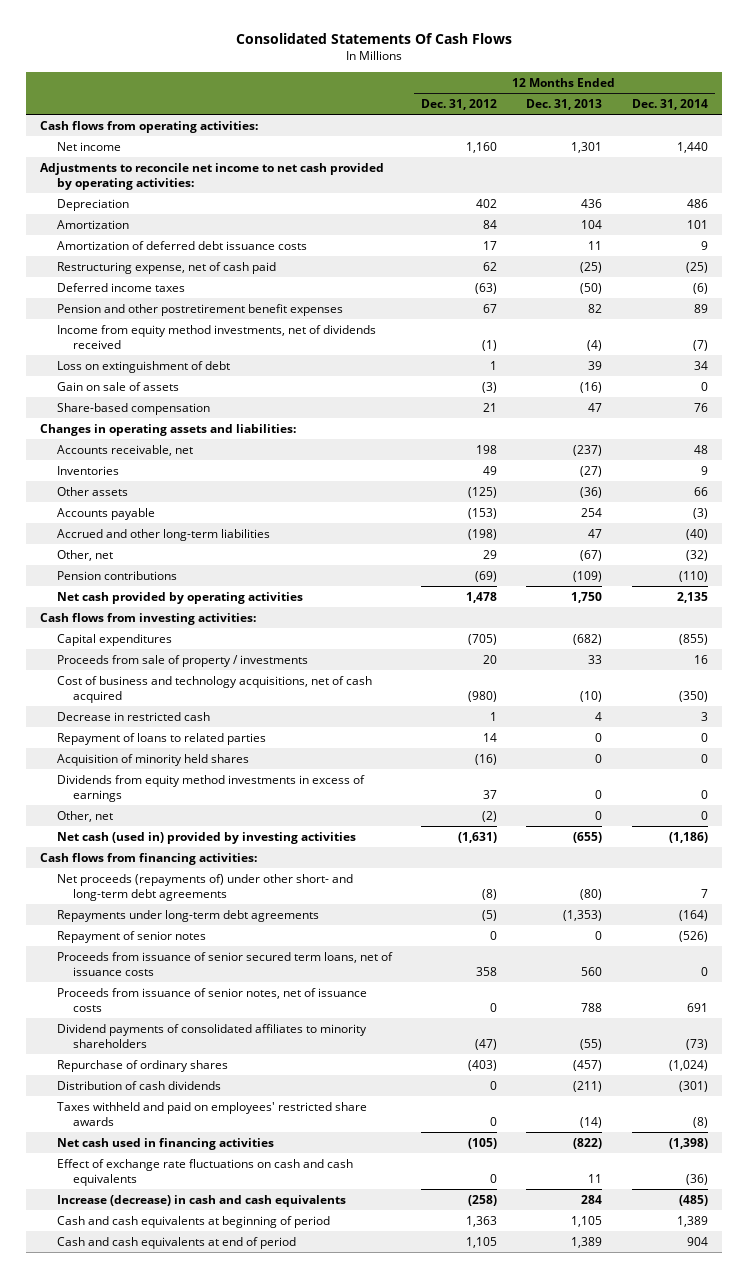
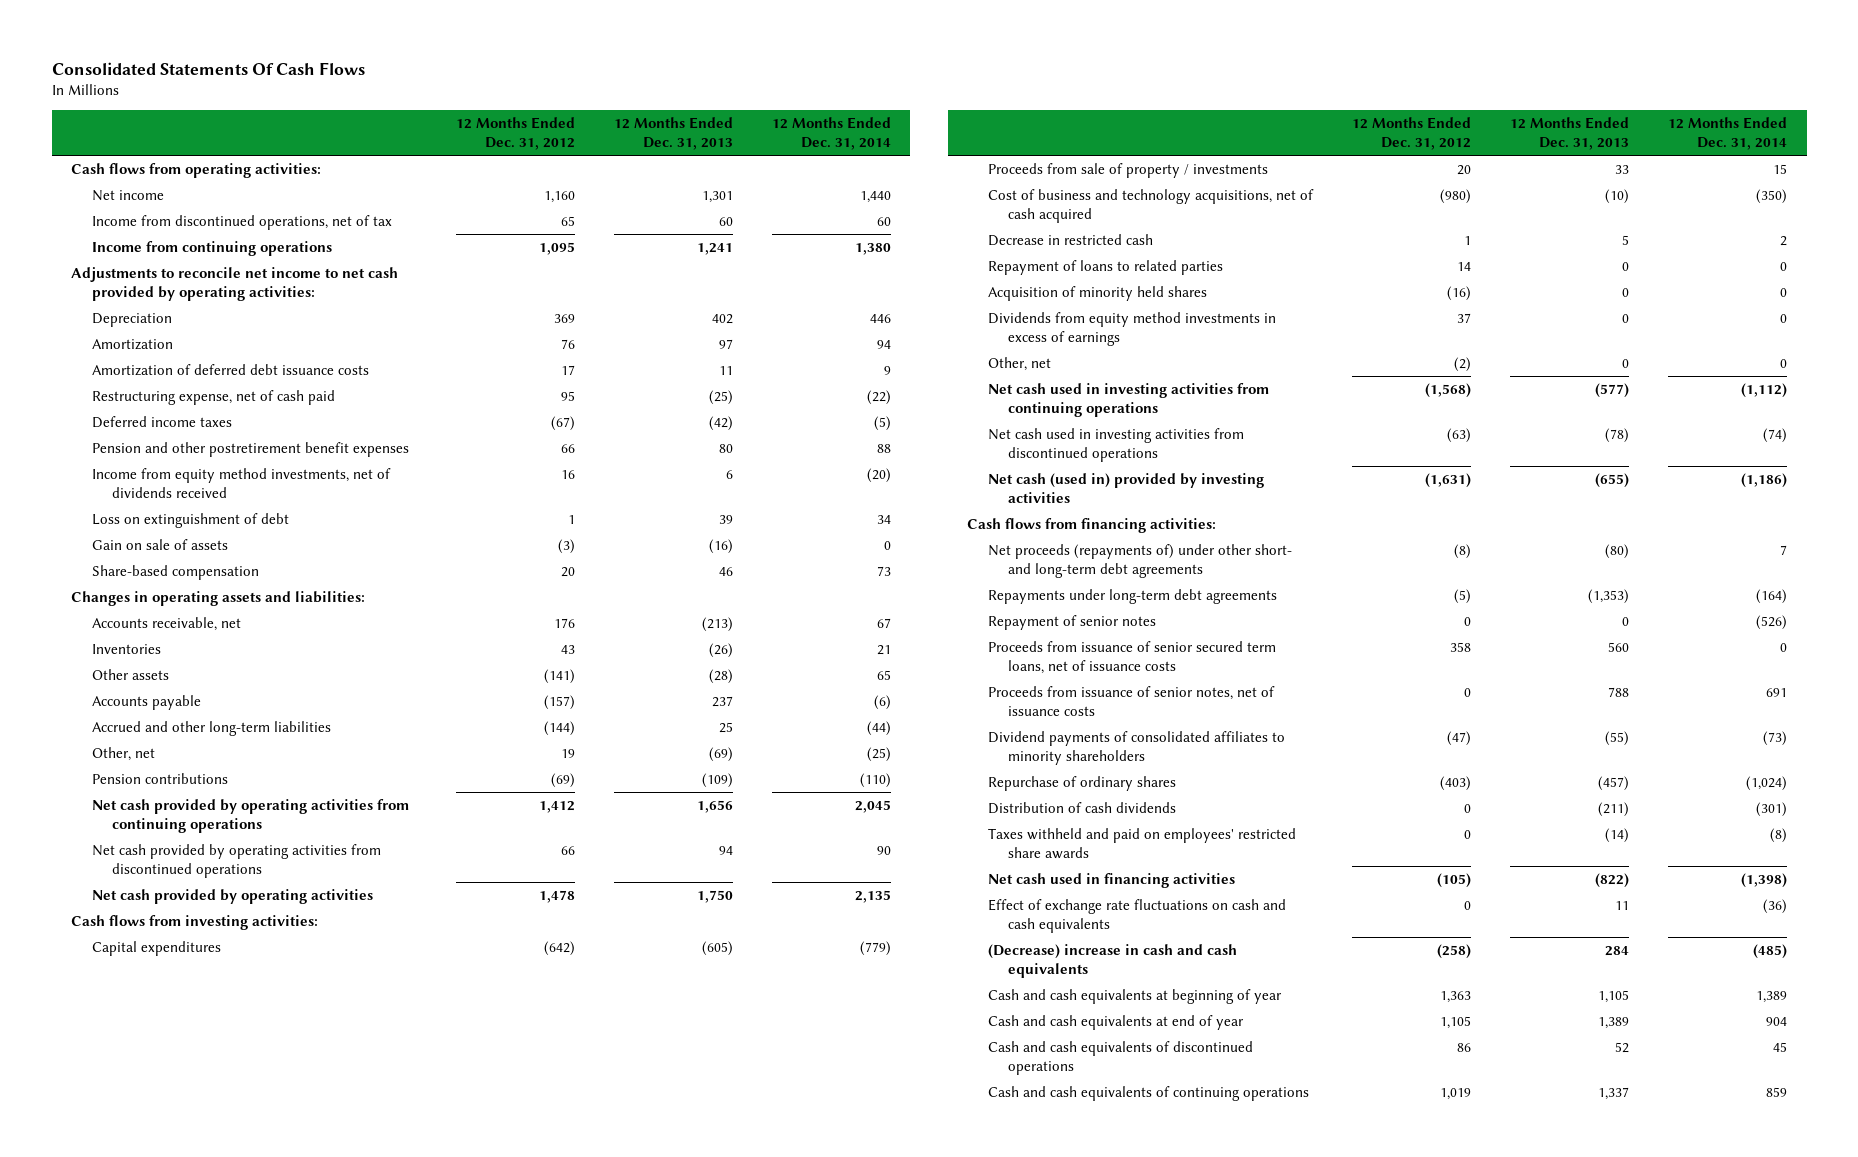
+ Income from discontinued operations, net of tax | 65 | 60 | 60
+ Income from continuing operations | 1,095 | 1,241 | 1,380
- Depreciation | 402 | 436 | 486
- Amortization | 84 | 104 | 101
+ Depreciation | 369 | 402 | 446
+ Amortization | 76 | 97 | 94
- Restructuring expense, net of cash paid | 62 | (25) | (25)
- Deferred income taxes | (63) | (50) | (6)
- Pension and other postretirement benefit expenses | 67 | 82 | 89
- Income from equity method investments, net of dividends received | (1) | (4) | (7)
+ Restructuring expense, net of cash paid | 95 | (25) | (22)
+ Deferred income taxes | (67) | (42) | (5)
+ Pension and other postretirement benefit expenses | 66 | 80 | 88
+ Income from equity method investments, net of dividends received | 16 | 6 | (20)
- Share-based compensation | 21 | 47 | 76
+ Share-based compensation | 20 | 46 | 73
- Accounts receivable, net | 198 | (237) | 48
- Inventories | 49 | (27) | 9
- Other assets | (125) | (36) | 66
- Accounts payable | (153) | 254 | (3)
- Accrued and other long-term liabilities | (198) | 47 | (40)
- Other, net | 29 | (67) | (32)
+ Accounts receivable, net | 176 | (213) | 67
+ Inventories | 43 | (26) | 21
+ Other assets | (141) | (28) | 65
+ Accounts payable | (157) | 237 | (6)
+ Accrued and other long-term liabilities | (144) | 25 | (44)
+ Other, net | 19 | (69) | (25)
+ Net cash provided by operating activities from continuing operations | 1,412 | 1,656 | 2,045
+ Net cash provided by operating activities from discontinued operations | 66 | 94 | 90
- Capital expenditures | (705) | (682) | (855)
- Proceeds from sale of property / investments | 20 | 33 | 16
+ Capital expenditures | (642) | (605) | (779)
+ Proceeds from sale of property / investments | 20 | 33 | 15
- Decrease in restricted cash | 1 | 4 | 3
+ Decrease in restricted cash | 1 | 5 | 2
+ Net cash used in investing activities from continuing operations | (1,568) | (577) | (1,112)
+ Net cash used in investing activities from discontinued operations | (63) | (78) | (74)
- Increase (decrease) in cash and cash equivalents | (258) | 284 | (485)
- Cash and cash equivalents at beginning of period | 1,363 | 1,105 | 1,389
- Cash and cash equivalents at end of period | 1,105 | 1,389 | 904
+ (Decrease) increase in cash and cash equivalents | (258) | 284 | (485)
+ Cash and cash equivalents at beginning of year | 1,363 | 1,105 | 1,389
+ Cash and cash equivalents at end of year | 1,105 | 1,389 | 904
+ Cash and cash equivalents of discontinued operations | 86 | 52 | 45
+ Cash and cash equivalents of continuing operations | 1,019 | 1,337 | 859

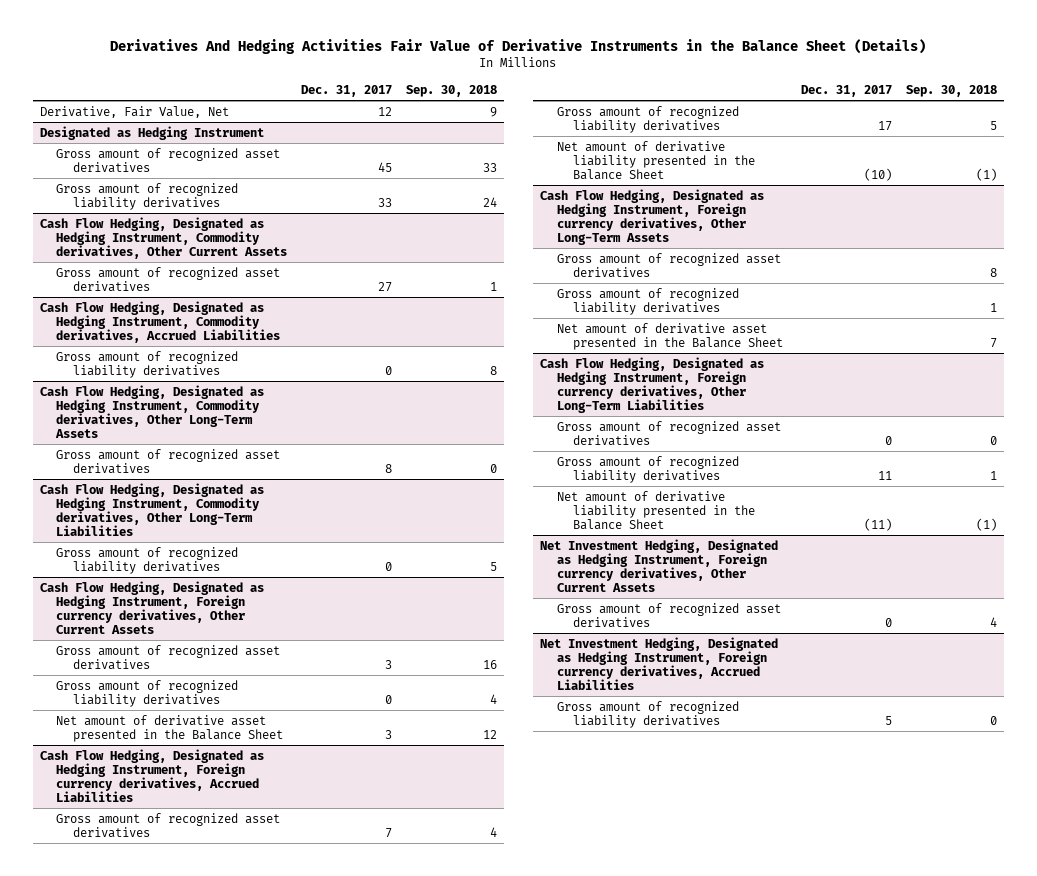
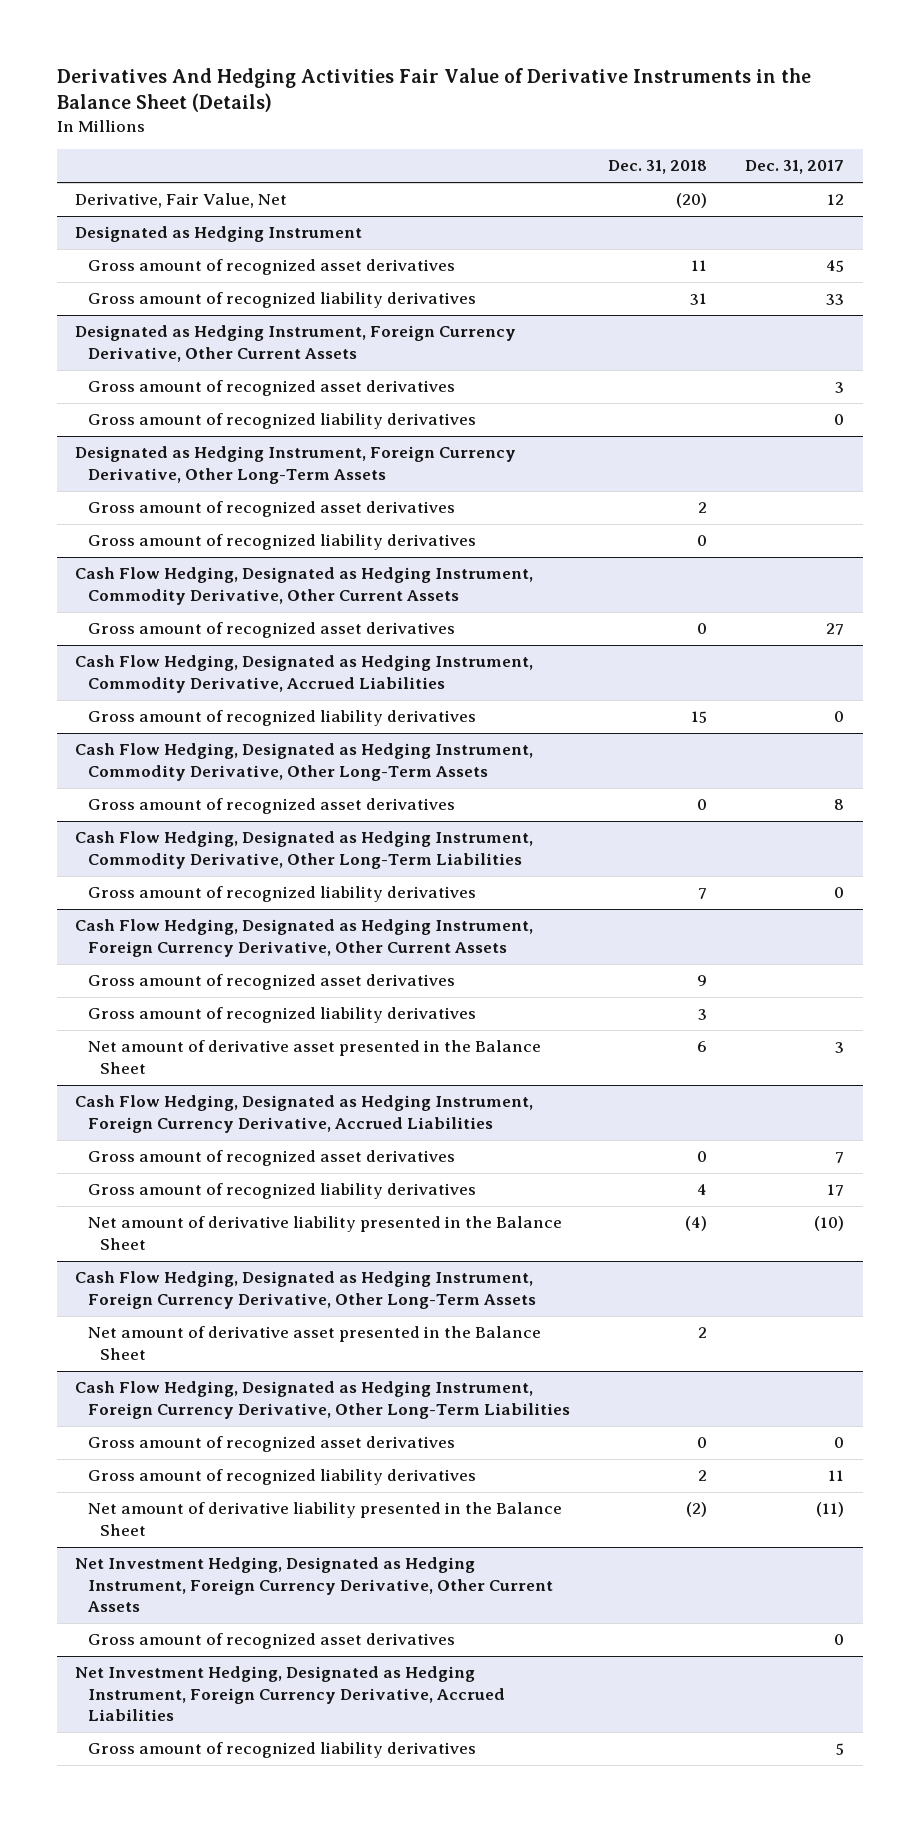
- | Dec. 31, 2017 | Sep. 30, 2018
+ | Dec. 31, 2018 | Dec. 31, 2017
- Cash Flow Hedging, Designated as Hedging Instrument, Commodity derivatives, Other Current Assets
+ Designated as Hedging Instrument, Foreign Currency Derivative, Other Current Assets
+ Gross amount of recognized asset derivatives | | 3
+ Gross amount of recognized liability derivatives | | 0
+ Designated as Hedging Instrument, Foreign Currency Derivative, Other Long-Term Assets
+ Gross amount of recognized asset derivatives | 2 |
+ Gross amount of recognized liability derivatives | 0 |
+ Cash Flow Hedging, Designated as Hedging Instrument, Commodity Derivative, Other Current Assets
- Cash Flow Hedging, Designated as Hedging Instrument, Commodity derivatives, Accrued Liabilities
+ Cash Flow Hedging, Designated as Hedging Instrument, Commodity Derivative, Accrued Liabilities
- Cash Flow Hedging, Designated as Hedging Instrument, Commodity derivatives, Other Long-Term Assets
+ Cash Flow Hedging, Designated as Hedging Instrument, Commodity Derivative, Other Long-Term Assets
- Cash Flow Hedging, Designated as Hedging Instrument, Commodity derivatives, Other Long-Term Liabilities
- Gross amount of recognized liability derivatives | 0 | 5
- Cash Flow Hedging, Designated as Hedging Instrument, Foreign currency derivatives, Other Current Assets
- Gross amount of recognized asset derivatives | 3 | 16
+ Cash Flow Hedging, Designated as Hedging Instrument, Commodity Derivative, Other Long-Term Liabilities
+ Cash Flow Hedging, Designated as Hedging Instrument, Foreign Currency Derivative, Other Current Assets
+ Gross amount of recognized asset derivatives | 9 |
+ Gross amount of recognized liability derivatives | 3 |
- Cash Flow Hedging, Designated as Hedging Instrument, Foreign currency derivatives, Accrued Liabilities
+ Cash Flow Hedging, Designated as Hedging Instrument, Foreign Currency Derivative, Accrued Liabilities
- Cash Flow Hedging, Designated as Hedging Instrument, Foreign currency derivatives, Other Long-Term Assets
- Gross amount of recognized asset derivatives | | 8
- Gross amount of recognized liability derivatives | | 1
+ Cash Flow Hedging, Designated as Hedging Instrument, Foreign Currency Derivative, Other Long-Term Assets
- Cash Flow Hedging, Designated as Hedging Instrument, Foreign currency derivatives, Other Long-Term Liabilities
+ Cash Flow Hedging, Designated as Hedging Instrument, Foreign Currency Derivative, Other Long-Term Liabilities
- Net Investment Hedging, Designated as Hedging Instrument, Foreign currency derivatives, Other Current Assets
+ Net Investment Hedging, Designated as Hedging Instrument, Foreign Currency Derivative, Other Current Assets
- Net Investment Hedging, Designated as Hedging Instrument, Foreign currency derivatives, Accrued Liabilities
+ Net Investment Hedging, Designated as Hedging Instrument, Foreign Currency Derivative, Accrued Liabilities

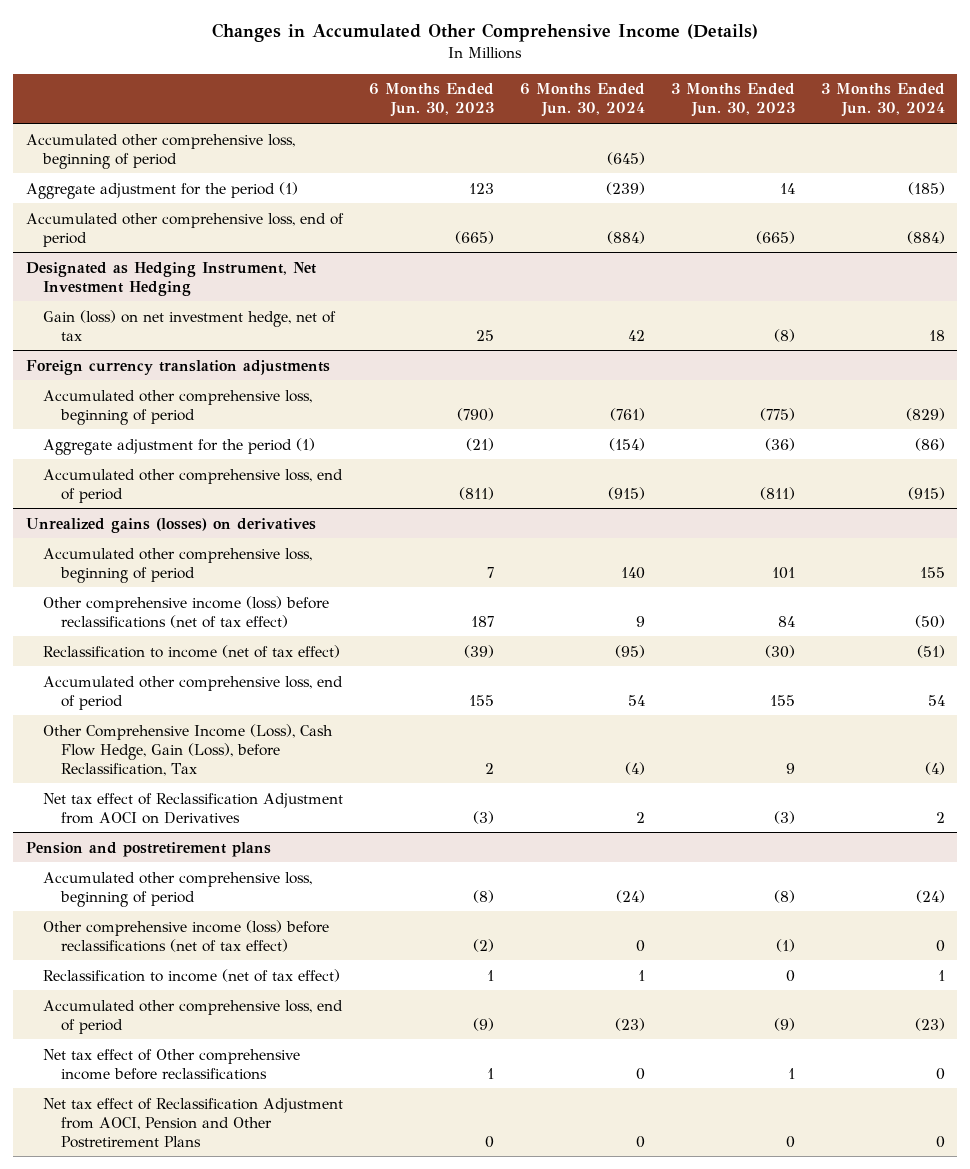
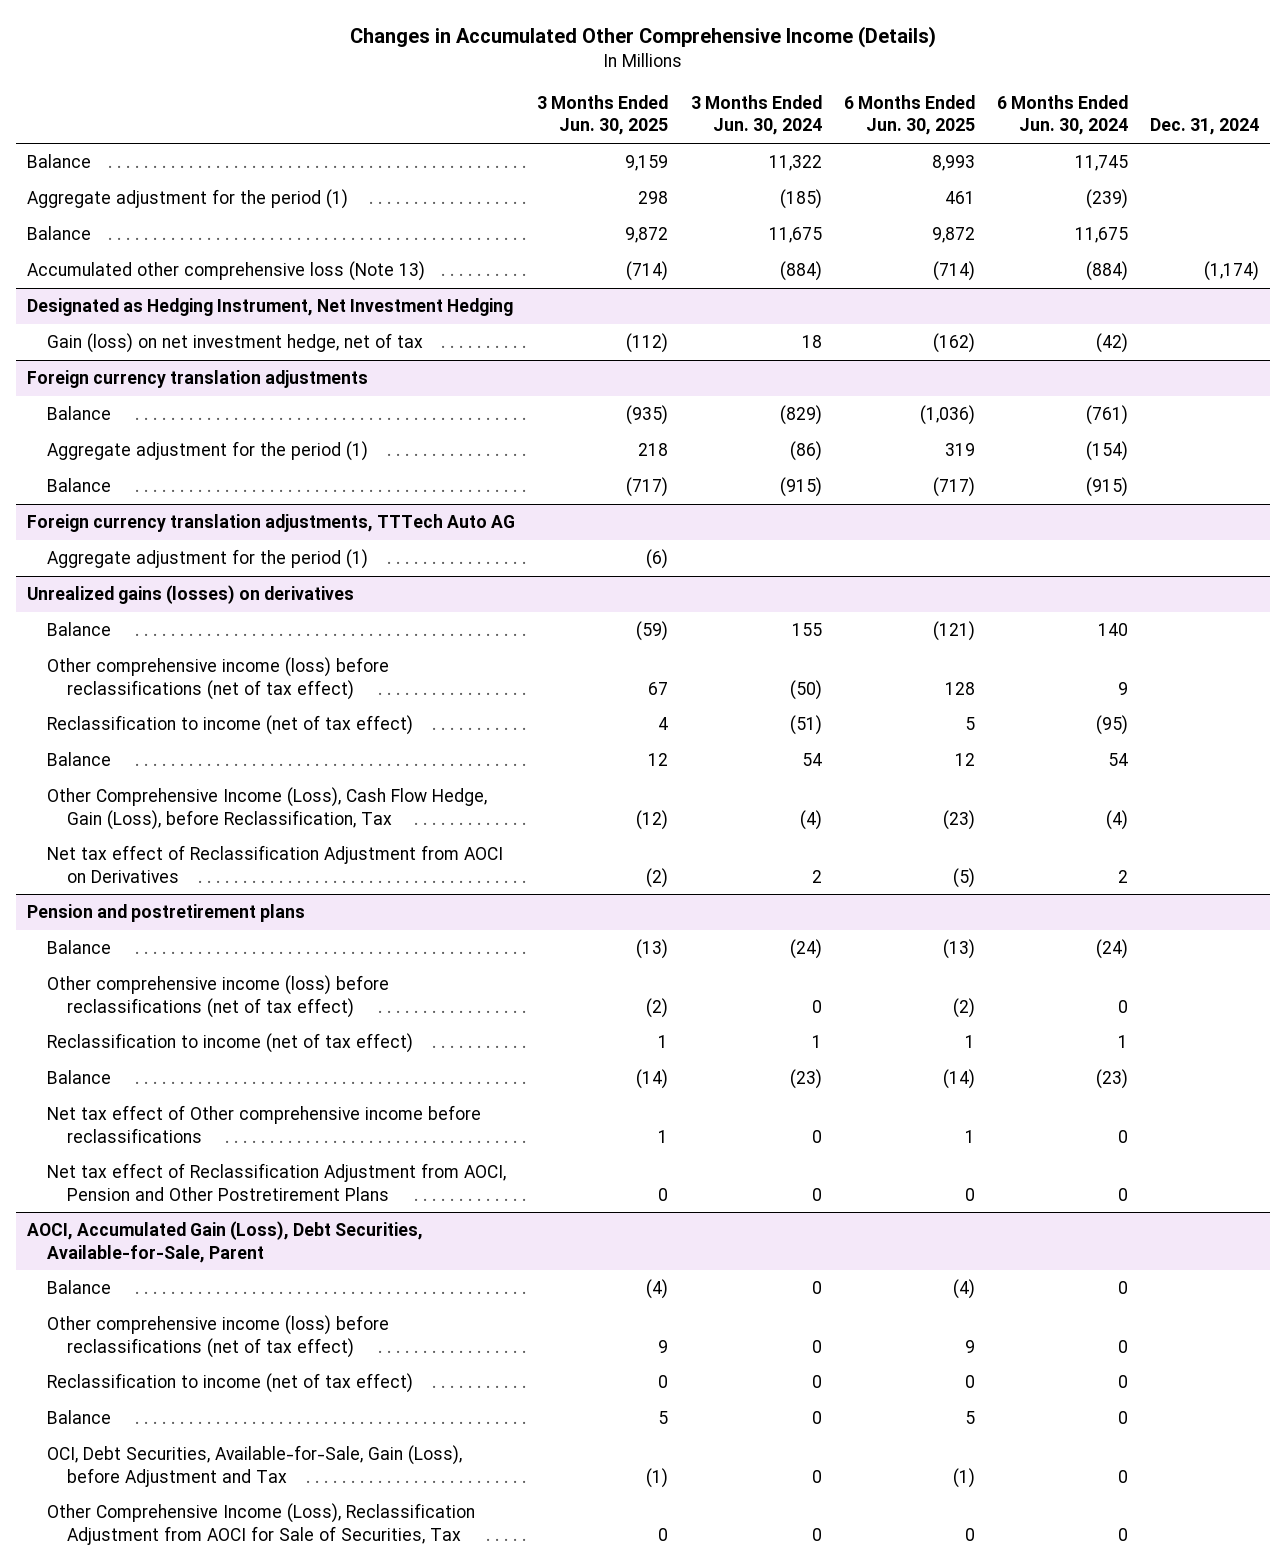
- | 6 Months Ended Jun. 30, 2023 | 6 Months Ended Jun. 30, 2024 | 3 Months Ended Jun. 30, 2023 | 3 Months Ended Jun. 30, 2024
+ | 3 Months Ended Jun. 30, 2025 | 3 Months Ended Jun. 30, 2024 | 6 Months Ended Jun. 30, 2025 | 6 Months Ended Jun. 30, 2024 | Dec. 31, 2024
- Accumulated other comprehensive loss, beginning of period | | (645) | |
+ Balance | 9,159 | 11,322 | 8,993 | 11,745 |
- Accumulated other comprehensive loss, end of period | (665) | (884) | (665) | (884)
+ Balance | 9,872 | 11,675 | 9,872 | 11,675 |
+ Accumulated other comprehensive loss (Note 13) | (714) | (884) | (714) | (884) | (1,174)
@ Designated as Hedging Instrument, Net Investment Hedging
- Gain (loss) on net investment hedge, net of tax | 25 | 42 | (8) | 18
+ Gain (loss) on net investment hedge, net of tax | (112) | 18 | (162) | (42) |
@ Foreign currency translation adjustments
- Accumulated other comprehensive loss, beginning of period | (790) | (761) | (775) | (829)
+ Balance | (935) | (829) | (1,036) | (761) |
- Accumulated other comprehensive loss, end of period | (811) | (915) | (811) | (915)
+ Balance | (717) | (915) | (717) | (915) |
+ Foreign currency translation adjustments, TTTech Auto AG
+ Aggregate adjustment for the period (1) | (6) | | | |
@ Unrealized gains (losses) on derivatives
- Accumulated other comprehensive loss, beginning of period | 7 | 140 | 101 | 155
+ Balance | (59) | 155 | (121) | 140 |
- Accumulated other comprehensive loss, end of period | 155 | 54 | 155 | 54
+ Balance | 12 | 54 | 12 | 54 |
@ Pension and postretirement plans
- Accumulated other comprehensive loss, beginning of period | (8) | (24) | (8) | (24)
+ Balance | (13) | (24) | (13) | (24) |
- Accumulated other comprehensive loss, end of period | (9) | (23) | (9) | (23)
+ Balance | (14) | (23) | (14) | (23) |
+ AOCI, Accumulated Gain (Loss), Debt Securities, Available-for-Sale, Parent
+ Balance | (4) | 0 | (4) | 0 |
+ Other comprehensive income (loss) before reclassifications (net of tax effect) | 9 | 0 | 9 | 0 |
+ Reclassification to income (net of tax effect) | 0 | 0 | 0 | 0 |
+ Balance | 5 | 0 | 5 | 0 |
+ OCI, Debt Securities, Available-for-Sale, Gain (Loss), before Adjustment and Tax | (1) | 0 | (1) | 0 |
+ Other Comprehensive Income (Loss), Reclassification Adjustment from AOCI for Sale of Securities, Tax | 0 | 0 | 0 | 0 |

